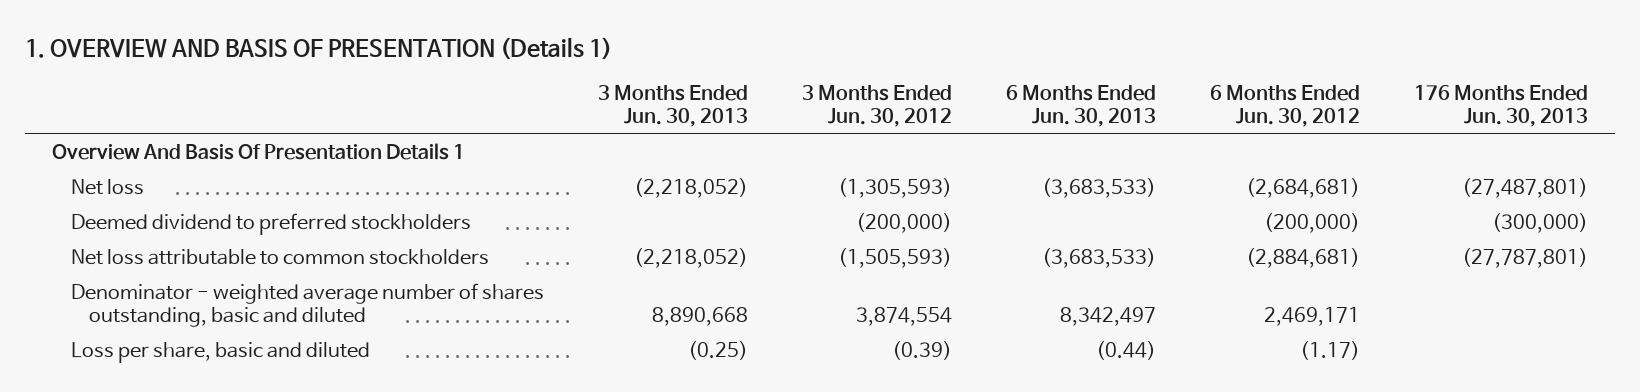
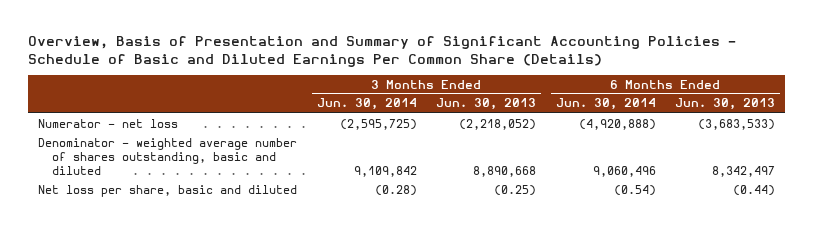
- 1. OVERVIEW AND BASIS OF PRESENTATION (Details 1)
+ Overview, Basis of Presentation and Summary of Significant Accounting Policies - Schedule of Basic and Diluted Earnings Per Common Share (Details)
- | 3 Months Ended Jun. 30, 2013 | 3 Months Ended Jun. 30, 2012 | 6 Months Ended Jun. 30, 2013 | 6 Months Ended Jun. 30, 2012 | 176 Months Ended Jun. 30, 2013
+ | 3 Months Ended Jun. 30, 2014 | 3 Months Ended Jun. 30, 2013 | 6 Months Ended Jun. 30, 2014 | 6 Months Ended Jun. 30, 2013
- Overview And Basis Of Presentation Details 1
- Net loss | (2,218,052) | (1,305,593) | (3,683,533) | (2,684,681) | (27,487,801)
- Deemed dividend to preferred stockholders | | (200,000) | | (200,000) | (300,000)
- Net loss attributable to common stockholders | (2,218,052) | (1,505,593) | (3,683,533) | (2,884,681) | (27,787,801)
+ Numerator - net loss | (2,595,725) | (2,218,052) | (4,920,888) | (3,683,533)
- Loss per share, basic and diluted | (0.25) | (0.39) | (0.44) | (1.17) |
+ Net loss per share, basic and diluted | (0.28) | (0.25) | (0.54) | (0.44)

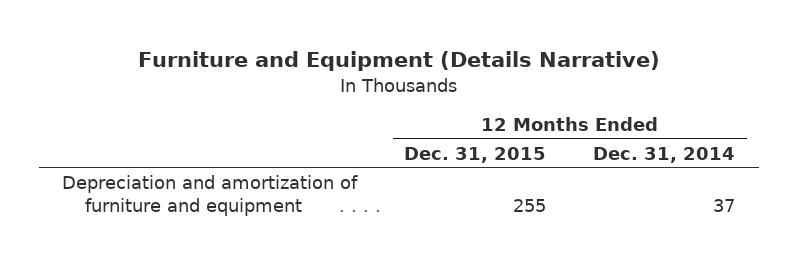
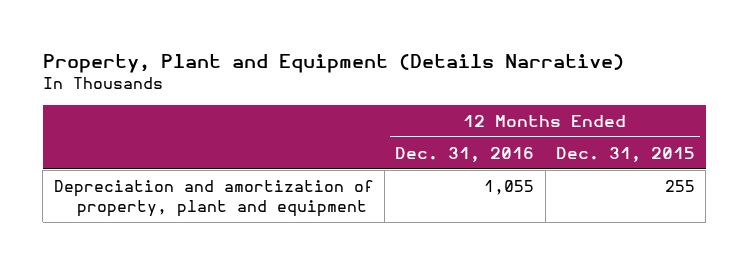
- Furniture and Equipment (Details Narrative)
+ Property, Plant and Equipment (Details Narrative)
- | 12 Months Ended Dec. 31, 2015 | 12 Months Ended Dec. 31, 2014
+ | 12 Months Ended Dec. 31, 2016 | 12 Months Ended Dec. 31, 2015
- Depreciation and amortization of furniture and equipment | 255 | 37
+ Depreciation and amortization of property, plant and equipment | 1,055 | 255

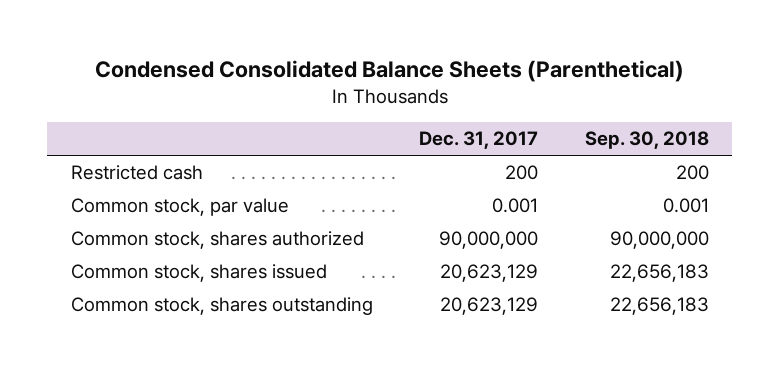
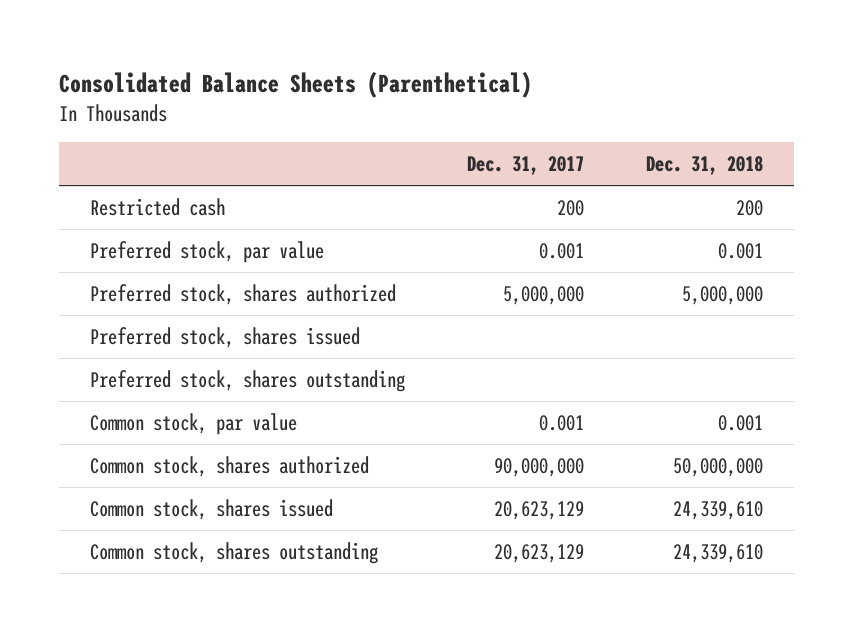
- Condensed Consolidated Balance Sheets (Parenthetical)
+ Consolidated Balance Sheets (Parenthetical)
- | Dec. 31, 2017 | Sep. 30, 2018
+ | Dec. 31, 2017 | Dec. 31, 2018
+ Preferred stock, par value | 0.001 | 0.001
+ Preferred stock, shares authorized | 5,000,000 | 5,000,000
+ Preferred stock, shares issued
+ Preferred stock, shares outstanding

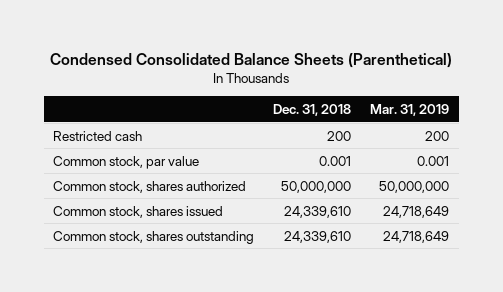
- Consolidated Balance Sheets (Parenthetical)
+ Condensed Consolidated Balance Sheets (Parenthetical)
- | Dec. 31, 2017 | Dec. 31, 2018
+ | Dec. 31, 2018 | Mar. 31, 2019
- Preferred stock, par value | 0.001 | 0.001
- Preferred stock, shares authorized | 5,000,000 | 5,000,000
- Preferred stock, shares issued
- Preferred stock, shares outstanding

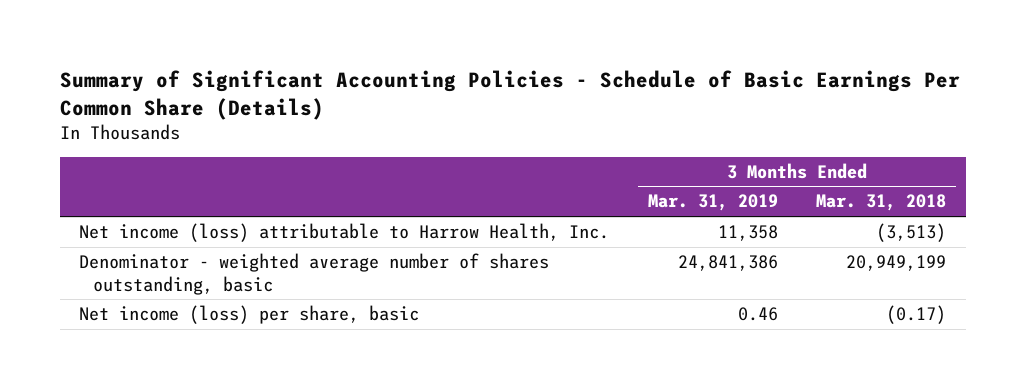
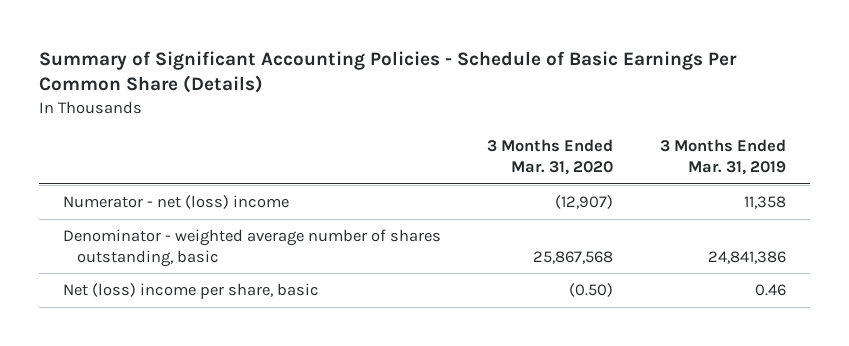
- | 3 Months Ended Mar. 31, 2019 | 3 Months Ended Mar. 31, 2018
+ | 3 Months Ended Mar. 31, 2020 | 3 Months Ended Mar. 31, 2019
- Net income (loss) attributable to Harrow Health, Inc. | 11,358 | (3,513)
+ Numerator - net (loss) income | (12,907) | 11,358
- Net income (loss) per share, basic | 0.46 | (0.17)
+ Net (loss) income per share, basic | (0.50) | 0.46

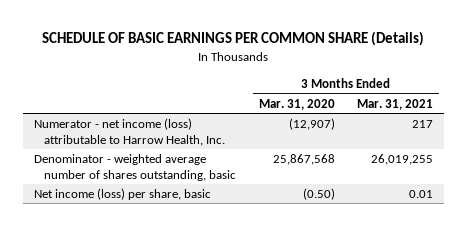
- Summary of Significant Accounting Policies - Schedule of Basic Earnings Per Common Share (Details)
+ SCHEDULE OF BASIC EARNINGS PER COMMON SHARE (Details)
- | 3 Months Ended Mar. 31, 2020 | 3 Months Ended Mar. 31, 2019
+ | 3 Months Ended Mar. 31, 2020 | 3 Months Ended Mar. 31, 2021
- Numerator - net (loss) income | (12,907) | 11,358
+ Numerator - net income (loss) attributable to Harrow Health, Inc. | (12,907) | 217
- Net (loss) income per share, basic | (0.50) | 0.46
+ Net income (loss) per share, basic | (0.50) | 0.01

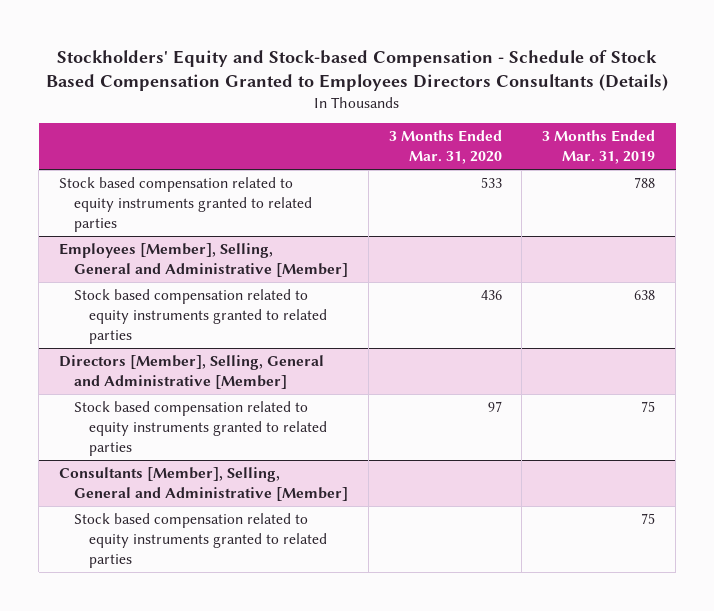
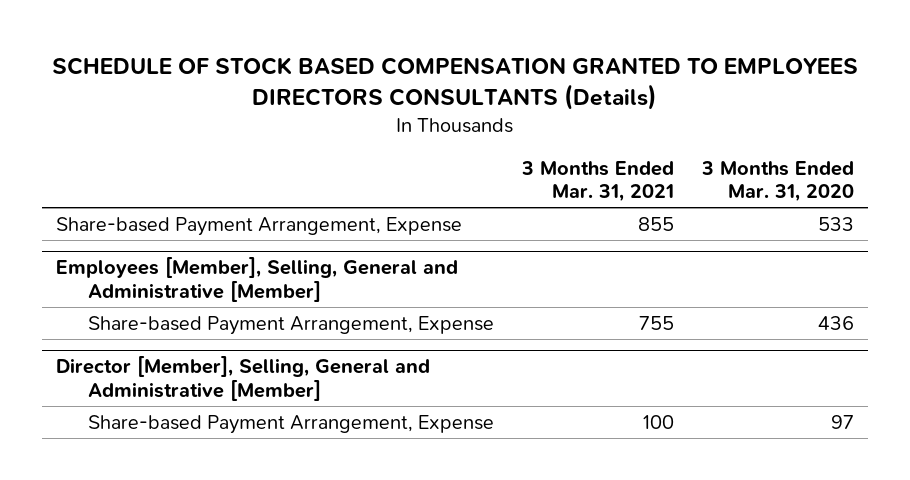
- Stockholders' Equity and Stock-based Compensation - Schedule of Stock Based Compensation Granted to Employees Directors Consultants (Details)
+ SCHEDULE OF STOCK BASED COMPENSATION GRANTED TO EMPLOYEES DIRECTORS CONSULTANTS (Details)
- | 3 Months Ended Mar. 31, 2020 | 3 Months Ended Mar. 31, 2019
+ | 3 Months Ended Mar. 31, 2021 | 3 Months Ended Mar. 31, 2020
- Stock based compensation related to equity instruments granted to related parties | 533 | 788
+ Share-based Payment Arrangement, Expense | 855 | 533
@ Employees [Member], Selling, General and Administrative [Member]
- Stock based compensation related to equity instruments granted to related parties | 436 | 638
- Directors [Member], Selling, General and Administrative [Member]
- Stock based compensation related to equity instruments granted to related parties | 97 | 75
- Consultants [Member], Selling, General and Administrative [Member]
- Stock based compensation related to equity instruments granted to related parties | | 75
@ Employees [Member], Selling, General and Administrative [Member]
+ Share-based Payment Arrangement, Expense | 755 | 436
+ Director [Member], Selling, General and Administrative [Member]
+ Share-based Payment Arrangement, Expense | 100 | 97

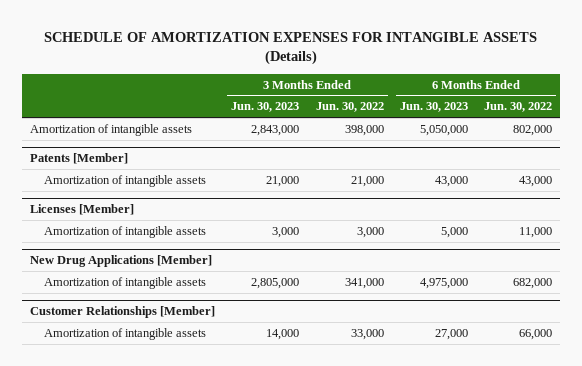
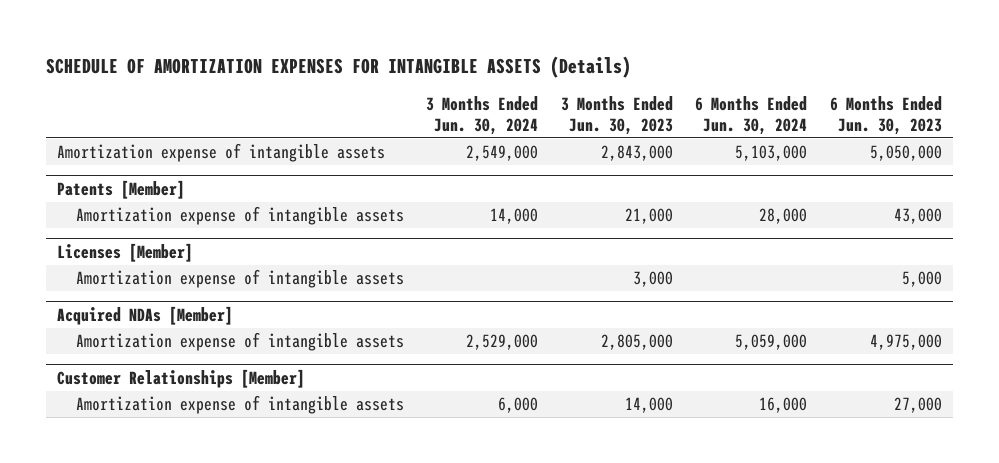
- | 3 Months Ended Jun. 30, 2023 | 3 Months Ended Jun. 30, 2022 | 6 Months Ended Jun. 30, 2023 | 6 Months Ended Jun. 30, 2022
+ | 3 Months Ended Jun. 30, 2024 | 3 Months Ended Jun. 30, 2023 | 6 Months Ended Jun. 30, 2024 | 6 Months Ended Jun. 30, 2023
- Amortization of intangible assets | 2,843,000 | 398,000 | 5,050,000 | 802,000
+ Amortization expense of intangible assets | 2,549,000 | 2,843,000 | 5,103,000 | 5,050,000
@ Patents [Member]
- Amortization of intangible assets | 21,000 | 21,000 | 43,000 | 43,000
+ Amortization expense of intangible assets | 14,000 | 21,000 | 28,000 | 43,000
@ Licenses [Member]
- Amortization of intangible assets | 3,000 | 3,000 | 5,000 | 11,000
- New Drug Applications [Member]
- Amortization of intangible assets | 2,805,000 | 341,000 | 4,975,000 | 682,000
@ Licenses [Member]
+ Amortization expense of intangible assets | | 3,000 | | 5,000
+ Acquired NDAs [Member]
+ Amortization expense of intangible assets | 2,529,000 | 2,805,000 | 5,059,000 | 4,975,000
@ Customer Relationships [Member]
- Amortization of intangible assets | 14,000 | 33,000 | 27,000 | 66,000
+ Amortization expense of intangible assets | 6,000 | 14,000 | 16,000 | 27,000

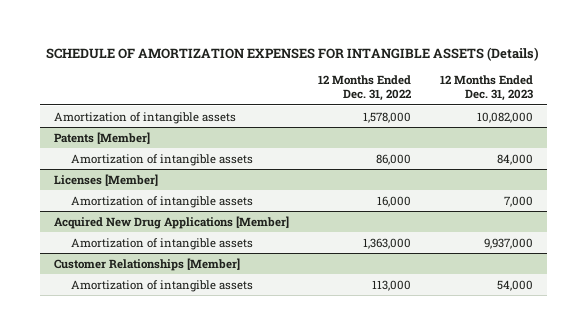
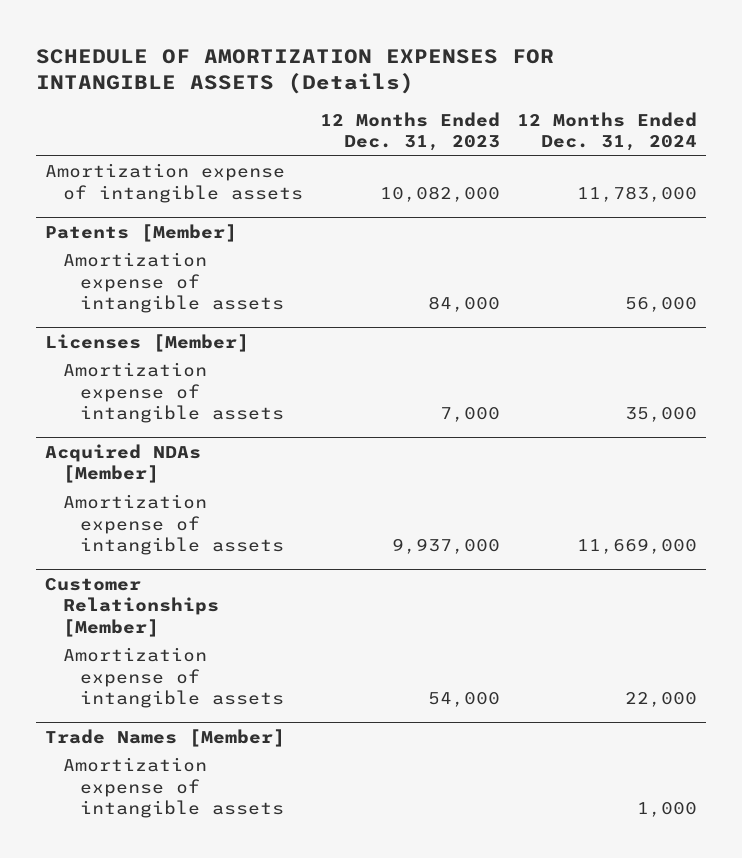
- | 12 Months Ended Dec. 31, 2022 | 12 Months Ended Dec. 31, 2023
+ | 12 Months Ended Dec. 31, 2023 | 12 Months Ended Dec. 31, 2024
- Amortization of intangible assets | 1,578,000 | 10,082,000
+ Amortization expense of intangible assets | 10,082,000 | 11,783,000
@ Patents [Member]
- Amortization of intangible assets | 86,000 | 84,000
+ Amortization expense of intangible assets | 84,000 | 56,000
@ Licenses [Member]
- Amortization of intangible assets | 16,000 | 7,000
- Acquired New Drug Applications [Member]
- Amortization of intangible assets | 1,363,000 | 9,937,000
@ Licenses [Member]
+ Amortization expense of intangible assets | 7,000 | 35,000
+ Acquired NDAs [Member]
+ Amortization expense of intangible assets | 9,937,000 | 11,669,000
@ Customer Relationships [Member]
- Amortization of intangible assets | 113,000 | 54,000
+ Amortization expense of intangible assets | 54,000 | 22,000
+ Trade Names [Member]
+ Amortization expense of intangible assets | | 1,000

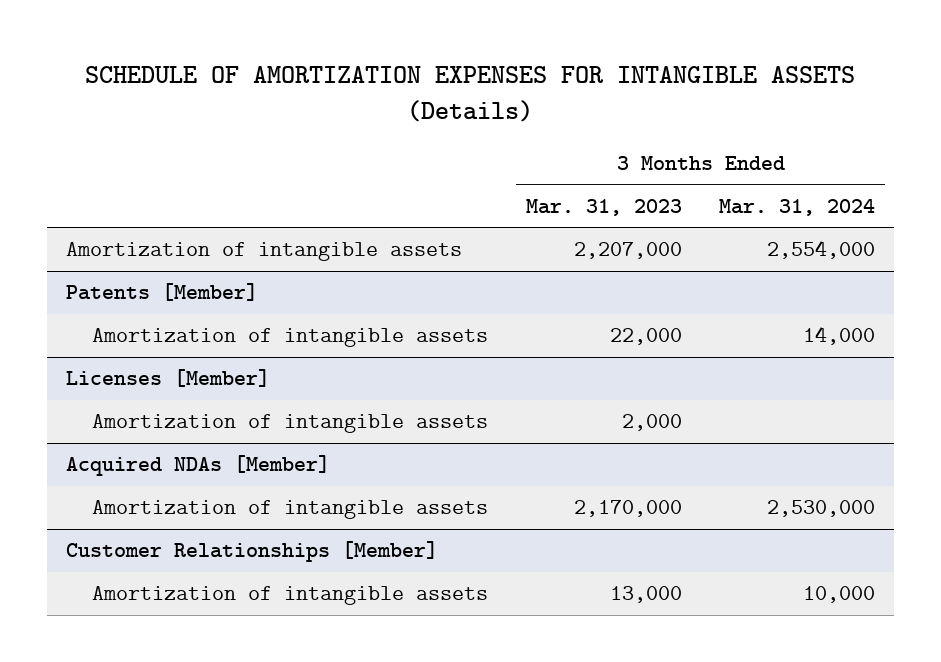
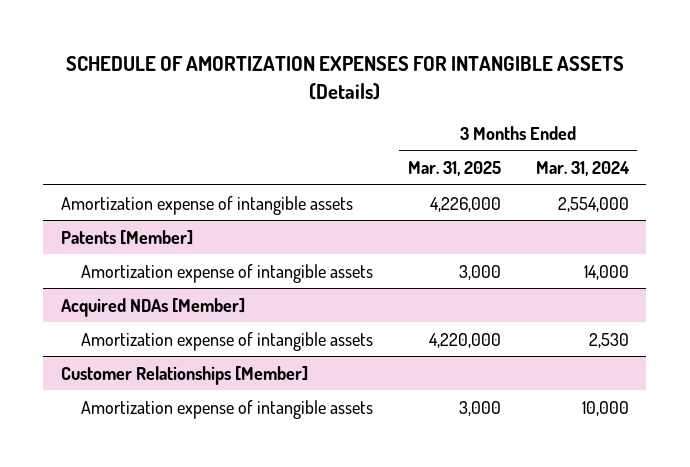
- | 3 Months Ended Mar. 31, 2023 | 3 Months Ended Mar. 31, 2024
+ | 3 Months Ended Mar. 31, 2025 | 3 Months Ended Mar. 31, 2024
- Amortization of intangible assets | 2,207,000 | 2,554,000
+ Amortization expense of intangible assets | 4,226,000 | 2,554,000
@ Patents [Member]
- Amortization of intangible assets | 22,000 | 14,000
- Licenses [Member]
- Amortization of intangible assets | 2,000 |
@ Patents [Member]
+ Amortization expense of intangible assets | 3,000 | 14,000
@ Acquired NDAs [Member]
- Amortization of intangible assets | 2,170,000 | 2,530,000
+ Amortization expense of intangible assets | 4,220,000 | 2,530
@ Customer Relationships [Member]
- Amortization of intangible assets | 13,000 | 10,000
+ Amortization expense of intangible assets | 3,000 | 10,000

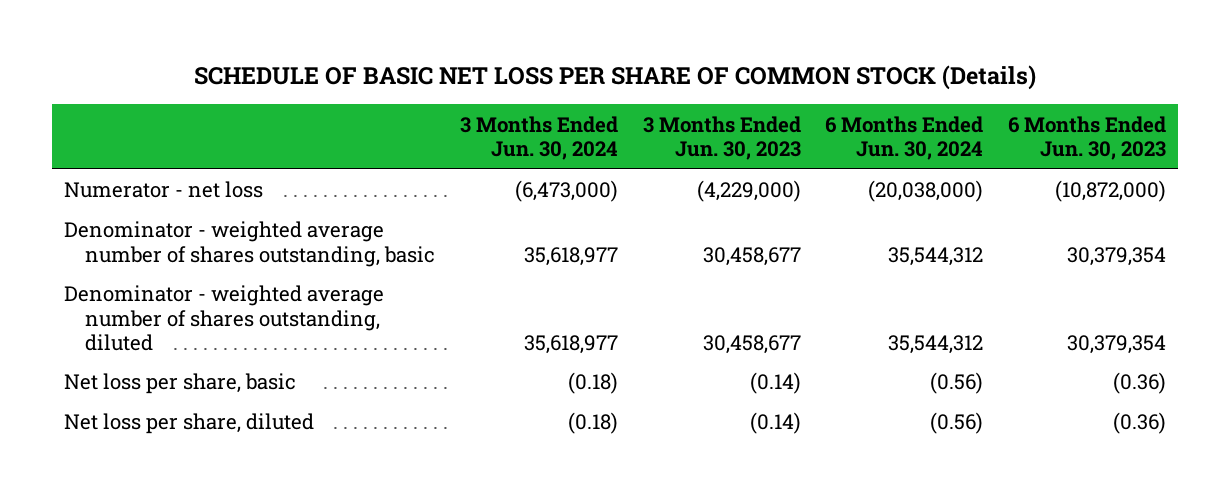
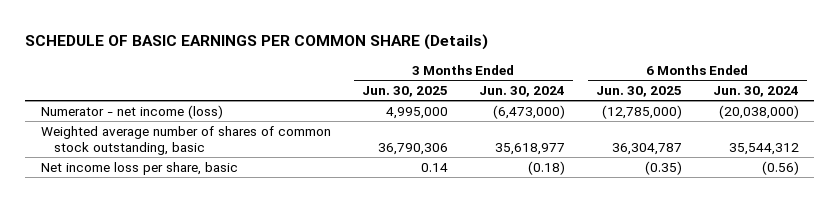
- SCHEDULE OF BASIC NET LOSS PER SHARE OF COMMON STOCK (Details)
+ SCHEDULE OF BASIC EARNINGS PER COMMON SHARE (Details)
- | 3 Months Ended Jun. 30, 2024 | 3 Months Ended Jun. 30, 2023 | 6 Months Ended Jun. 30, 2024 | 6 Months Ended Jun. 30, 2023
+ | 3 Months Ended Jun. 30, 2025 | 3 Months Ended Jun. 30, 2024 | 6 Months Ended Jun. 30, 2025 | 6 Months Ended Jun. 30, 2024
- Numerator - net loss | (6,473,000) | (4,229,000) | (20,038,000) | (10,872,000)
- Denominator - weighted average number of shares outstanding, basic | 35,618,977 | 30,458,677 | 35,544,312 | 30,379,354
- Denominator - weighted average number of shares outstanding, diluted | 35,618,977 | 30,458,677 | 35,544,312 | 30,379,354
- Net loss per share, basic | (0.18) | (0.14) | (0.56) | (0.36)
- Net loss per share, diluted | (0.18) | (0.14) | (0.56) | (0.36)
+ Numerator - net income (loss) | 4,995,000 | (6,473,000) | (12,785,000) | (20,038,000)
+ Weighted average number of shares of common stock outstanding, basic | 36,790,306 | 35,618,977 | 36,304,787 | 35,544,312
+ Net income loss per share, basic | 0.14 | (0.18) | (0.35) | (0.56)

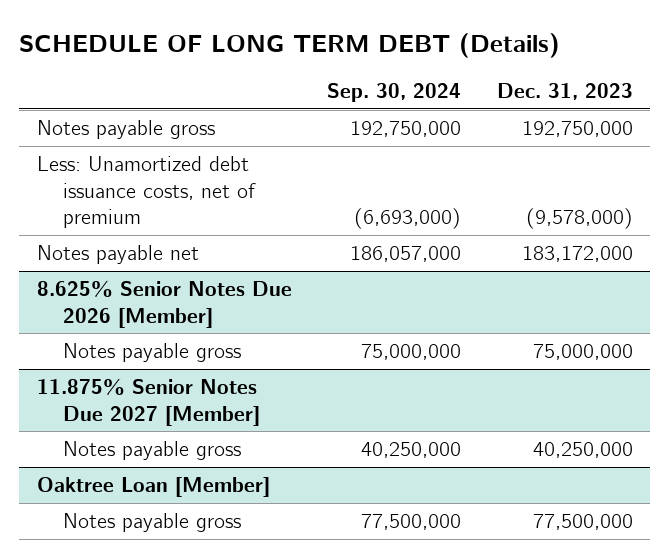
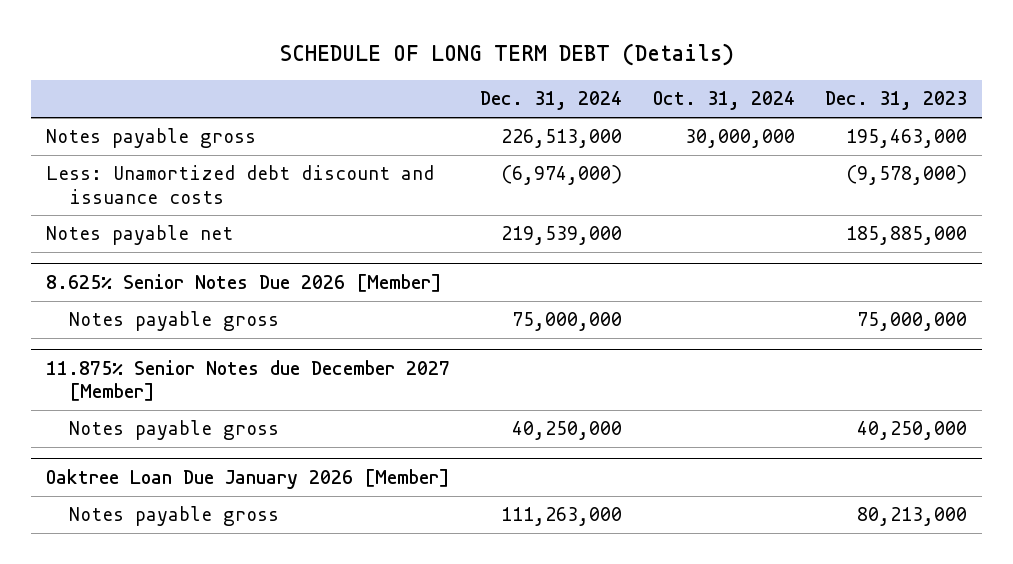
- | Sep. 30, 2024 | Dec. 31, 2023
+ | Dec. 31, 2024 | Oct. 31, 2024 | Dec. 31, 2023
- Notes payable gross | 192,750,000 | 192,750,000
- Less: Unamortized debt issuance costs, net of premium | (6,693,000) | (9,578,000)
- Notes payable net | 186,057,000 | 183,172,000
+ Notes payable gross | 226,513,000 | 30,000,000 | 195,463,000
+ Less: Unamortized debt discount and issuance costs | (6,974,000) | | (9,578,000)
+ Notes payable net | 219,539,000 | | 185,885,000
- 11.875% Senior Notes Due 2027 [Member]
+ 11.875% Senior Notes due December 2027 [Member]
- Oaktree Loan [Member]
- Notes payable gross | 77,500,000 | 77,500,000
+ Oaktree Loan Due January 2026 [Member]
+ Notes payable gross | 111,263,000 | | 80,213,000

